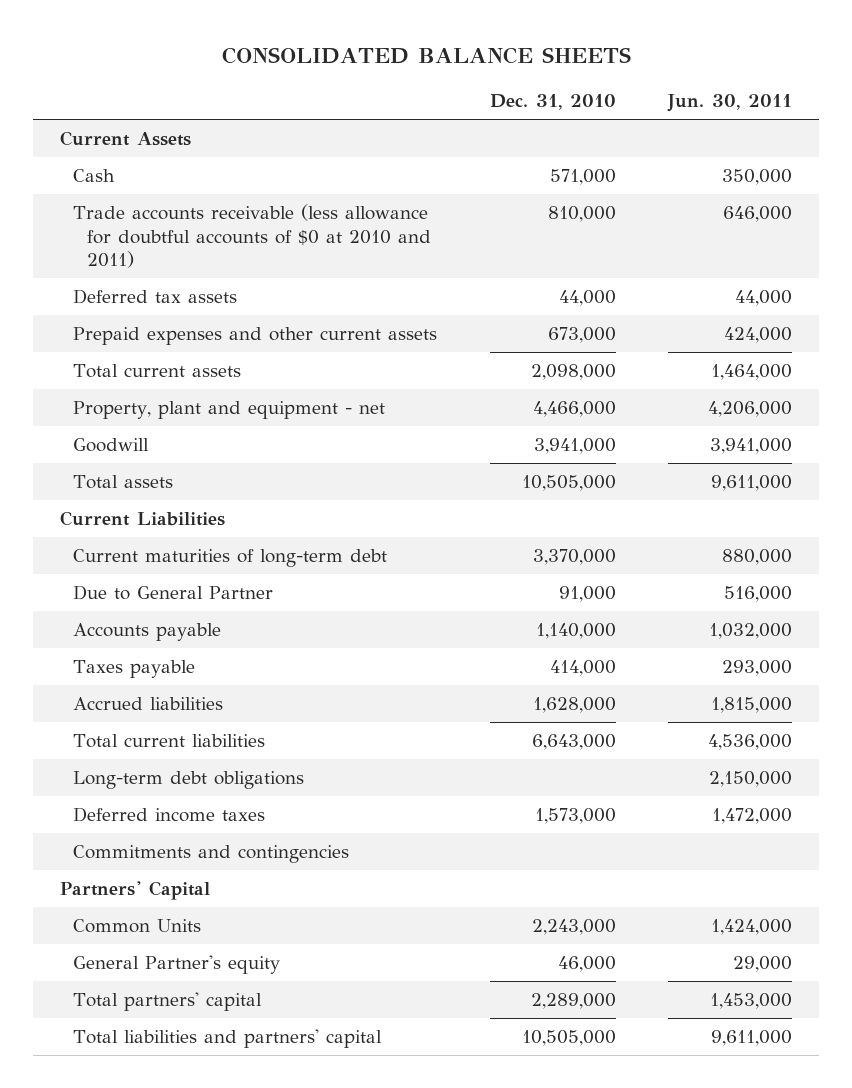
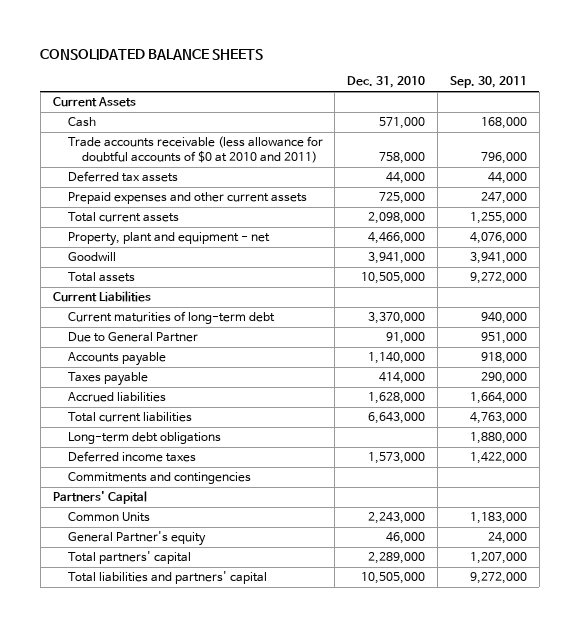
- | Dec. 31, 2010 | Jun. 30, 2011
+ | Dec. 31, 2010 | Sep. 30, 2011
- Trade accounts receivable (less allowance for doubtful accounts of $0 at 2010 and 2011) | 810,000 | 646,000
+ Trade accounts receivable (less allowance for doubtful accounts of $0 at 2010 and 2011) | 758,000 | 796,000
- Prepaid expenses and other current assets | 673,000 | 424,000
+ Prepaid expenses and other current assets | 725,000 | 247,000

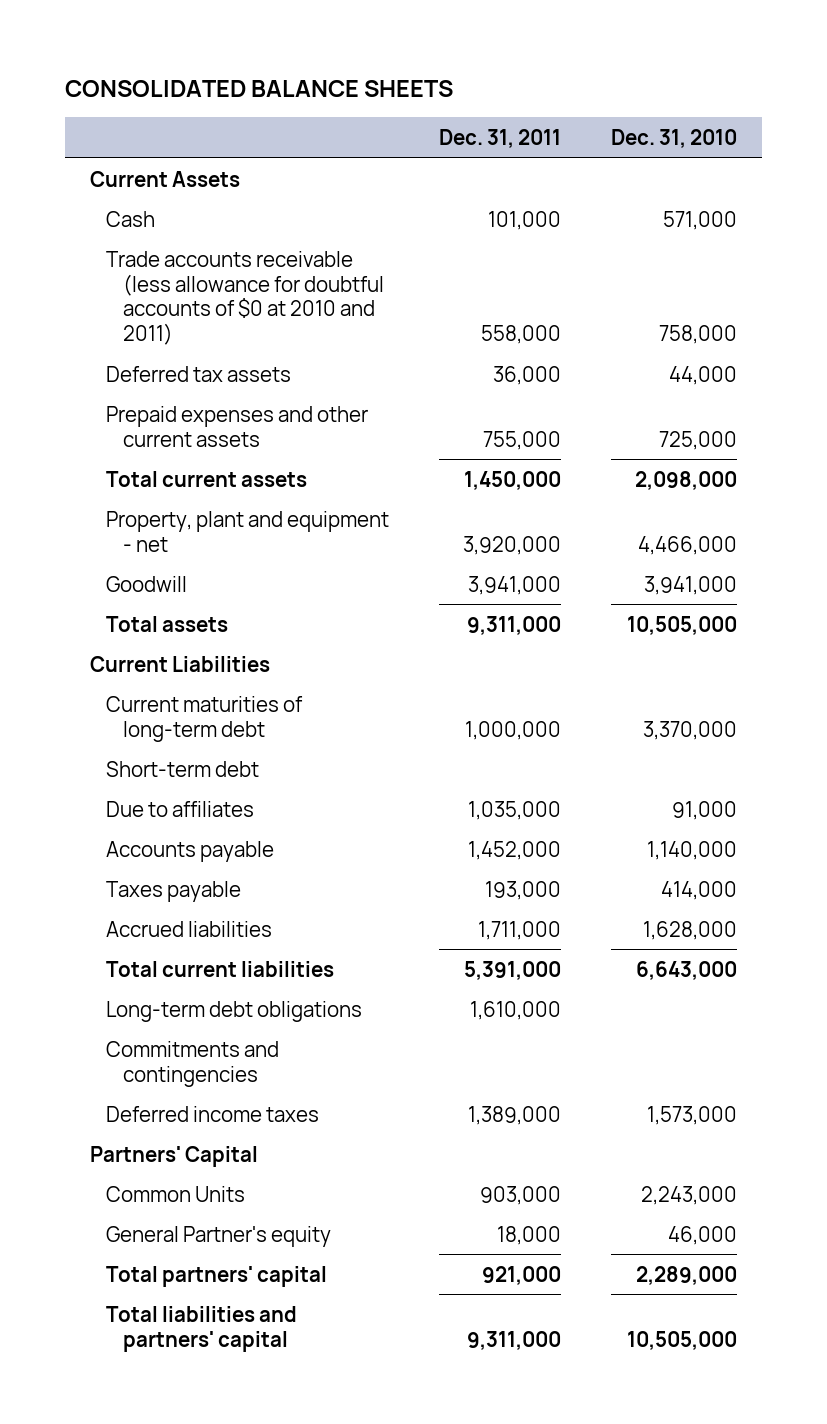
- | Dec. 31, 2010 | Sep. 30, 2011
+ | Dec. 31, 2011 | Dec. 31, 2010
- Due to General Partner | 91,000 | 951,000
+ Short-term debt
+ Due to affiliates | 1,035,000 | 91,000
moved down: Deferred income taxes | 1,389,000 | 1,573,000

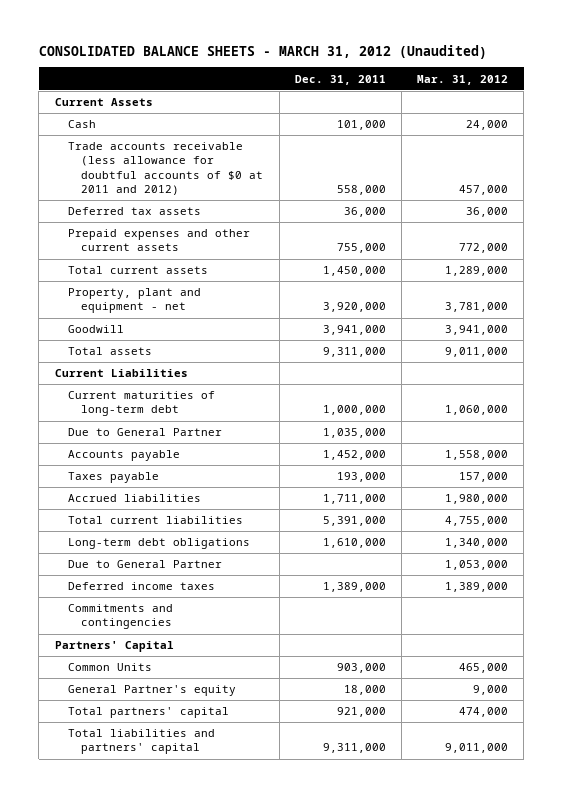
- CONSOLIDATED BALANCE SHEETS
+ CONSOLIDATED BALANCE SHEETS - MARCH 31, 2012 (Unaudited)
- | Dec. 31, 2011 | Dec. 31, 2010
+ | Dec. 31, 2011 | Mar. 31, 2012
- Trade accounts receivable (less allowance for doubtful accounts of $0 at 2010 and 2011) | 558,000 | 758,000
+ Trade accounts receivable (less allowance for doubtful accounts of $0 at 2011 and 2012) | 558,000 | 457,000
- Short-term debt
- Due to affiliates | 1,035,000 | 91,000
+ Due to General Partner | 1,035,000 |
+ Due to General Partner | | 1,053,000
moved down: Commitments and contingencies

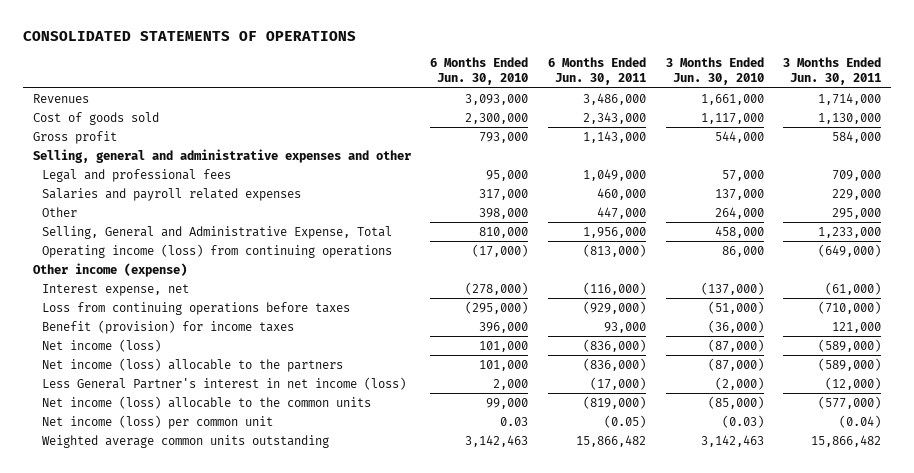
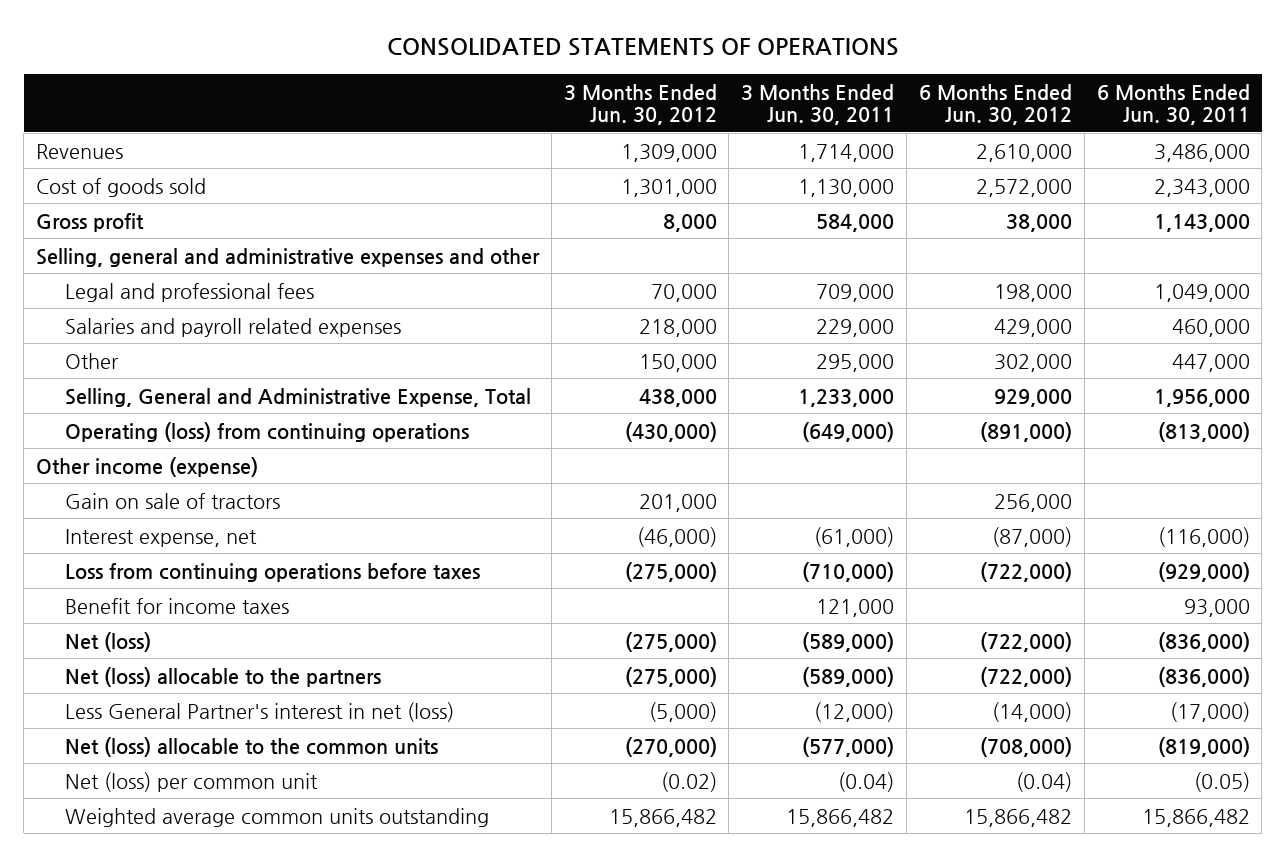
- | 6 Months Ended Jun. 30, 2010 | 6 Months Ended Jun. 30, 2011 | 3 Months Ended Jun. 30, 2010 | 3 Months Ended Jun. 30, 2011
+ | 3 Months Ended Jun. 30, 2012 | 3 Months Ended Jun. 30, 2011 | 6 Months Ended Jun. 30, 2012 | 6 Months Ended Jun. 30, 2011
- Operating income (loss) from continuing operations | (17,000) | (813,000) | 86,000 | (649,000)
+ Operating (loss) from continuing operations | (430,000) | (649,000) | (891,000) | (813,000)
+ Gain on sale of tractors | 201,000 | | 256,000 |
- Benefit (provision) for income taxes | 396,000 | 93,000 | (36,000) | 121,000
- Net income (loss) | 101,000 | (836,000) | (87,000) | (589,000)
- Net income (loss) allocable to the partners | 101,000 | (836,000) | (87,000) | (589,000)
- Less General Partner's interest in net income (loss) | 2,000 | (17,000) | (2,000) | (12,000)
- Net income (loss) allocable to the common units | 99,000 | (819,000) | (85,000) | (577,000)
- Net income (loss) per common unit | 0.03 | (0.05) | (0.03) | (0.04)
+ Benefit for income taxes | | 121,000 | | 93,000
+ Net (loss) | (275,000) | (589,000) | (722,000) | (836,000)
+ Net (loss) allocable to the partners | (275,000) | (589,000) | (722,000) | (836,000)
+ Less General Partner's interest in net (loss) | (5,000) | (12,000) | (14,000) | (17,000)
+ Net (loss) allocable to the common units | (270,000) | (577,000) | (708,000) | (819,000)
+ Net (loss) per common unit | (0.02) | (0.04) | (0.04) | (0.05)

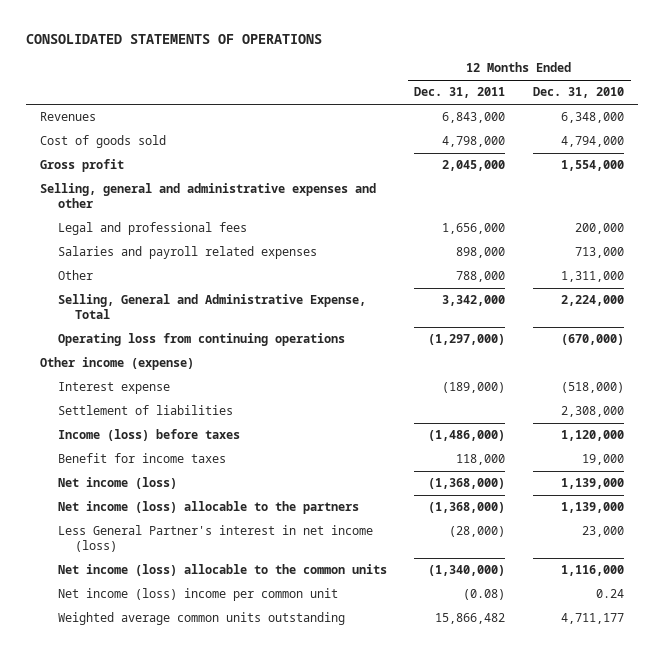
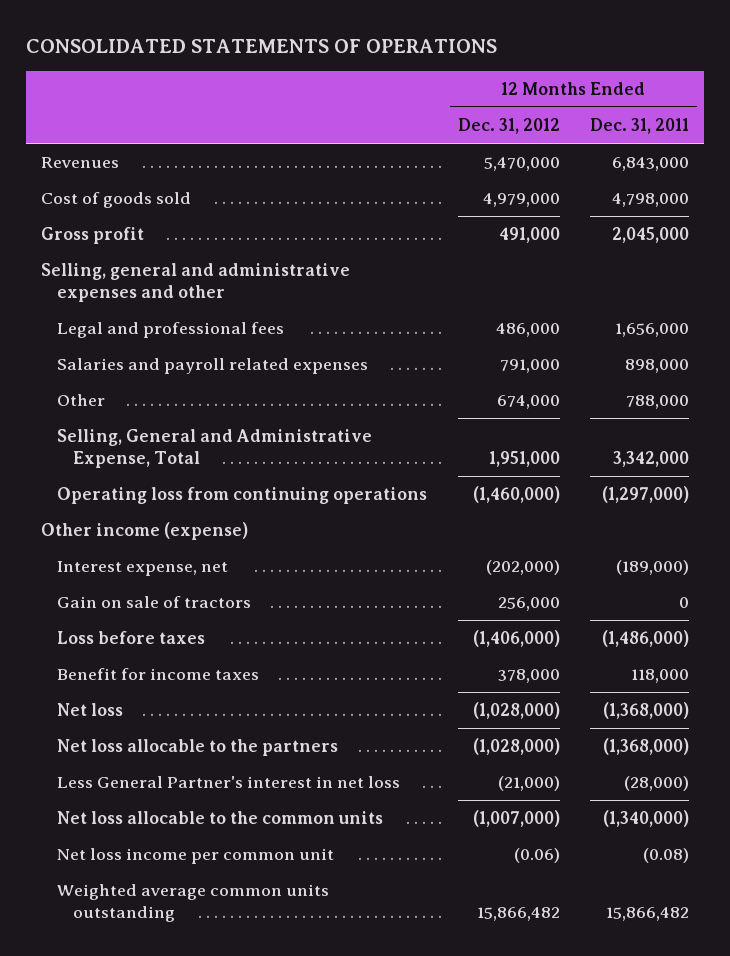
- | 12 Months Ended Dec. 31, 2011 | 12 Months Ended Dec. 31, 2010
+ | 12 Months Ended Dec. 31, 2012 | 12 Months Ended Dec. 31, 2011
- Interest expense | (189,000) | (518,000)
- Settlement of liabilities | | 2,308,000
- Income (loss) before taxes | (1,486,000) | 1,120,000
+ Interest expense, net | (202,000) | (189,000)
+ Gain on sale of tractors | 256,000 | 0
+ Loss before taxes | (1,406,000) | (1,486,000)
- Net income (loss) | (1,368,000) | 1,139,000
- Net income (loss) allocable to the partners | (1,368,000) | 1,139,000
- Less General Partner's interest in net income (loss) | (28,000) | 23,000
- Net income (loss) allocable to the common units | (1,340,000) | 1,116,000
- Net income (loss) income per common unit | (0.08) | 0.24
+ Net loss | (1,028,000) | (1,368,000)
+ Net loss allocable to the partners | (1,028,000) | (1,368,000)
+ Less General Partner's interest in net loss | (21,000) | (28,000)
+ Net loss allocable to the common units | (1,007,000) | (1,340,000)
+ Net loss income per common unit | (0.06) | (0.08)

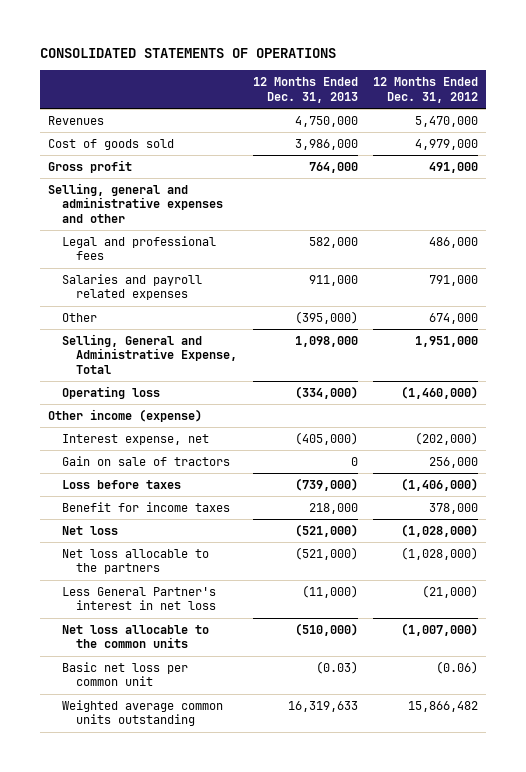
- | 12 Months Ended Dec. 31, 2012 | 12 Months Ended Dec. 31, 2011
+ | 12 Months Ended Dec. 31, 2013 | 12 Months Ended Dec. 31, 2012
- Operating loss from continuing operations | (1,460,000) | (1,297,000)
+ Operating loss | (334,000) | (1,460,000)
- Net loss income per common unit | (0.06) | (0.08)
+ Basic net loss per common unit | (0.03) | (0.06)

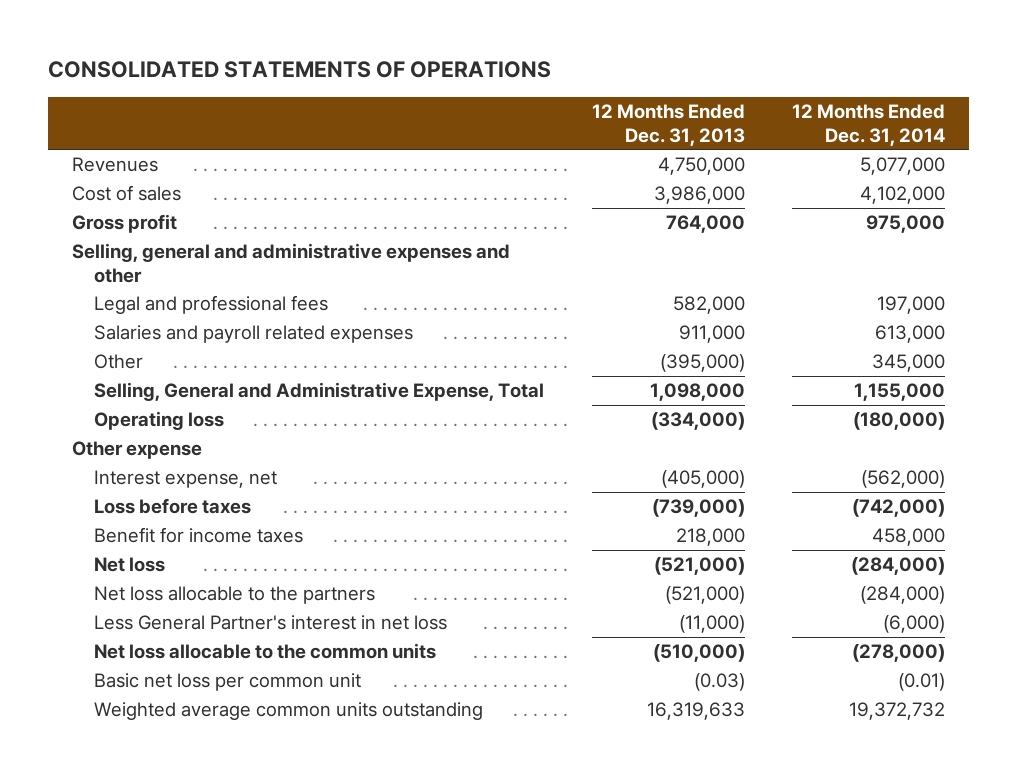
- | 12 Months Ended Dec. 31, 2013 | 12 Months Ended Dec. 31, 2012
+ | 12 Months Ended Dec. 31, 2013 | 12 Months Ended Dec. 31, 2014
- Cost of goods sold | 3,986,000 | 4,979,000
+ Cost of sales | 3,986,000 | 4,102,000
- Other income (expense)
+ Other expense
- Gain on sale of tractors | 0 | 256,000

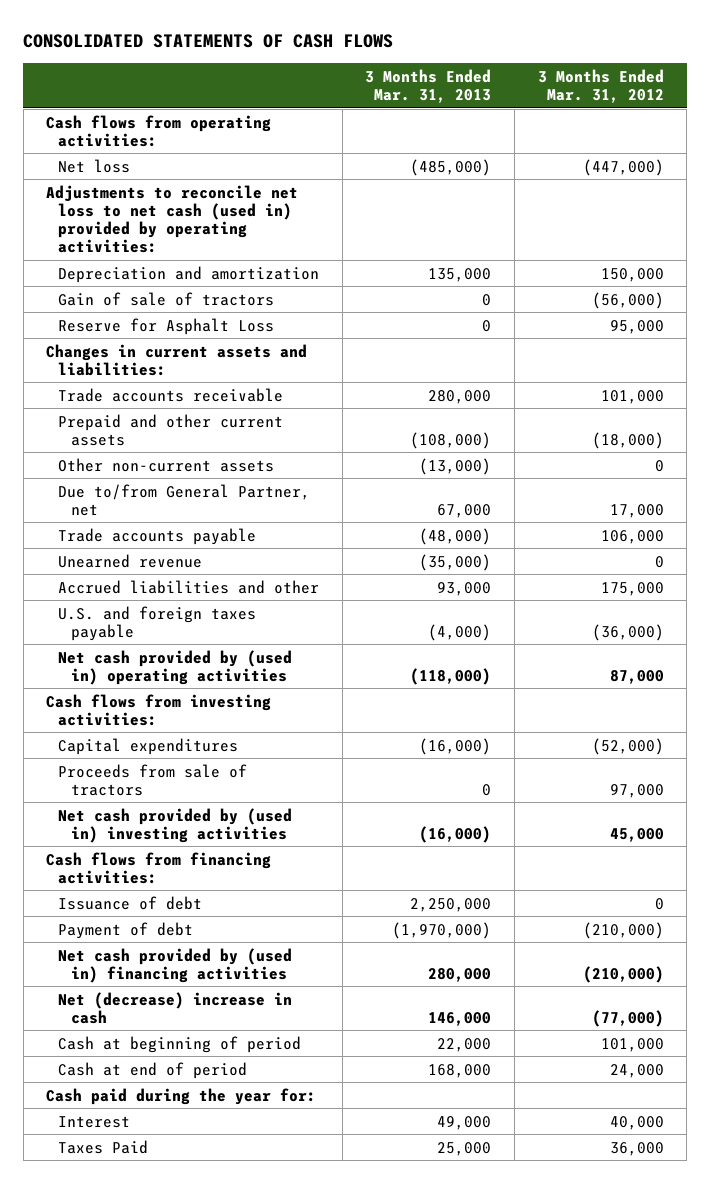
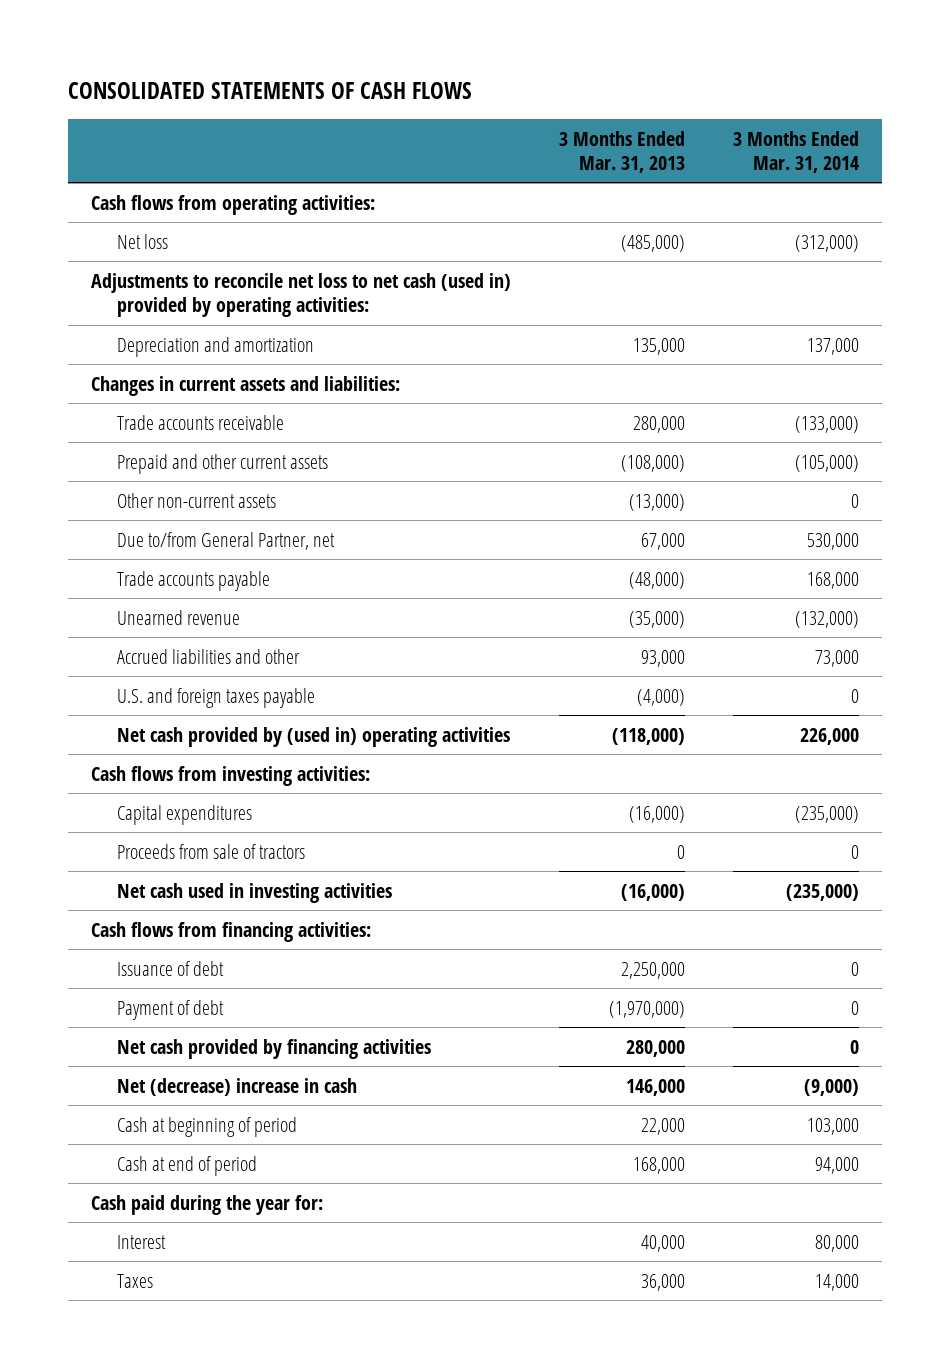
- | 3 Months Ended Mar. 31, 2013 | 3 Months Ended Mar. 31, 2012
+ | 3 Months Ended Mar. 31, 2013 | 3 Months Ended Mar. 31, 2014
- Gain of sale of tractors | 0 | (56,000)
- Reserve for Asphalt Loss | 0 | 95,000
- Net cash provided by (used in) investing activities | (16,000) | 45,000
+ Net cash used in investing activities | (16,000) | (235,000)
- Net cash provided by (used in) financing activities | 280,000 | (210,000)
+ Net cash provided by financing activities | 280,000 | 0
- Interest | 49,000 | 40,000
- Taxes Paid | 25,000 | 36,000
+ Interest | 40,000 | 80,000
+ Taxes | 36,000 | 14,000

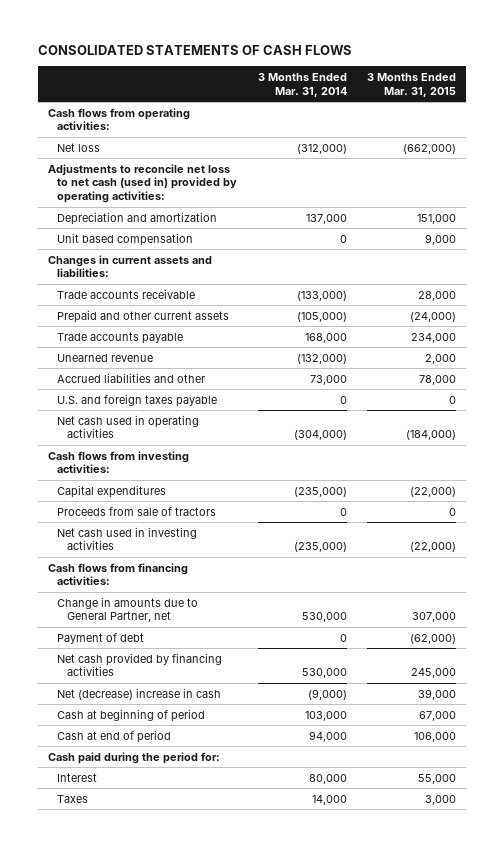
- | 3 Months Ended Mar. 31, 2013 | 3 Months Ended Mar. 31, 2014
+ | 3 Months Ended Mar. 31, 2014 | 3 Months Ended Mar. 31, 2015
+ Unit based compensation | 0 | 9,000
- Other non-current assets | (13,000) | 0
- Due to/from General Partner, net | 67,000 | 530,000
- Net cash provided by (used in) operating activities | (118,000) | 226,000
+ Net cash used in operating activities | (304,000) | (184,000)
- Issuance of debt | 2,250,000 | 0
+ Change in amounts due to General Partner, net | 530,000 | 307,000
- Net cash provided by financing activities | 280,000 | 0
+ Net cash provided by financing activities | 530,000 | 245,000
- Cash paid during the year for:
+ Cash paid during the period for:

